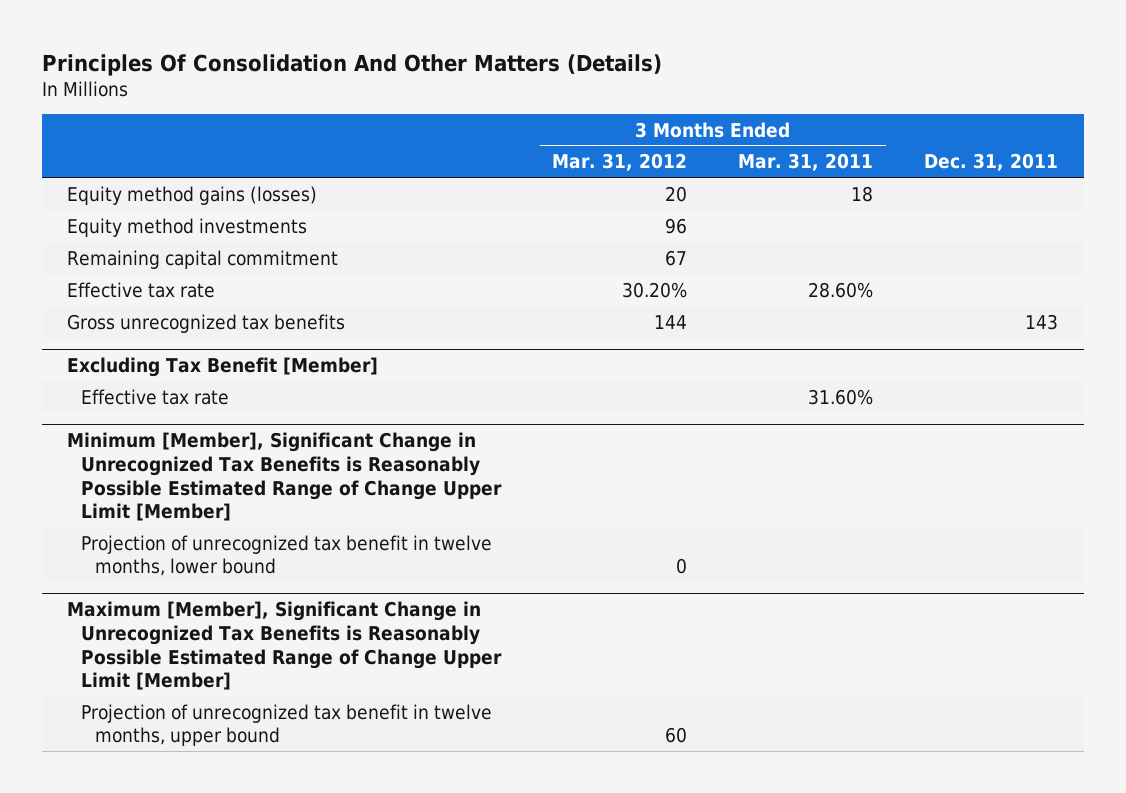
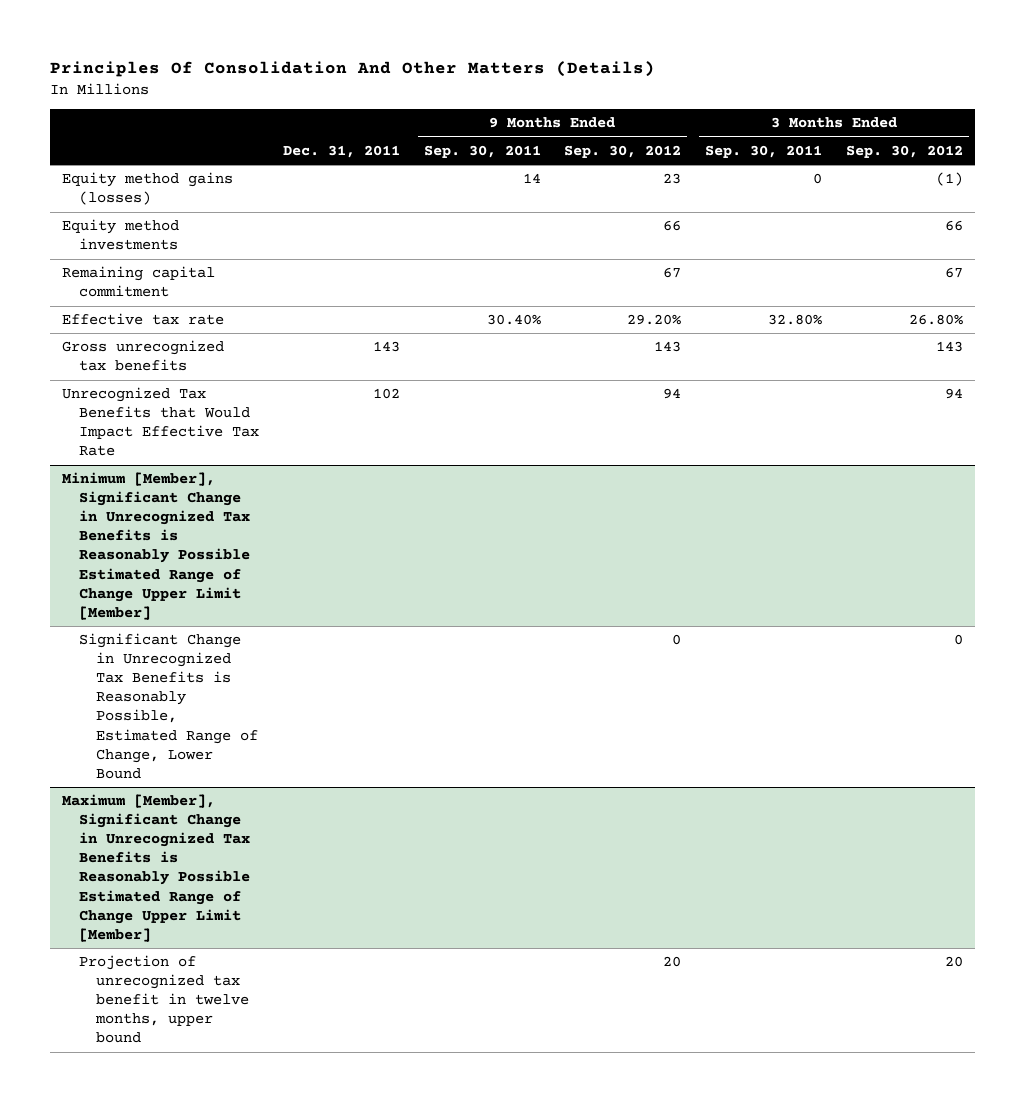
- | 3 Months Ended Mar. 31, 2012 | 3 Months Ended Mar. 31, 2011 | Dec. 31, 2011
+ | Dec. 31, 2011 | 9 Months Ended Sep. 30, 2011 | 9 Months Ended Sep. 30, 2012 | 3 Months Ended Sep. 30, 2011 | 3 Months Ended Sep. 30, 2012
- Excluding Tax Benefit [Member]
- Effective tax rate | | 31.60% |
+ Unrecognized Tax Benefits that Would Impact Effective Tax Rate | 102 | | 94 | | 94
@ Minimum [Member], Significant Change in Unrecognized Tax Benefits is Reasonably Possible Estimated Range of Change Upper Limit [Member]
- Projection of unrecognized tax benefit in twelve months, lower bound | 0 | |
+ Significant Change in Unrecognized Tax Benefits is Reasonably Possible, Estimated Range of Change, Lower Bound | | | 0 | | 0

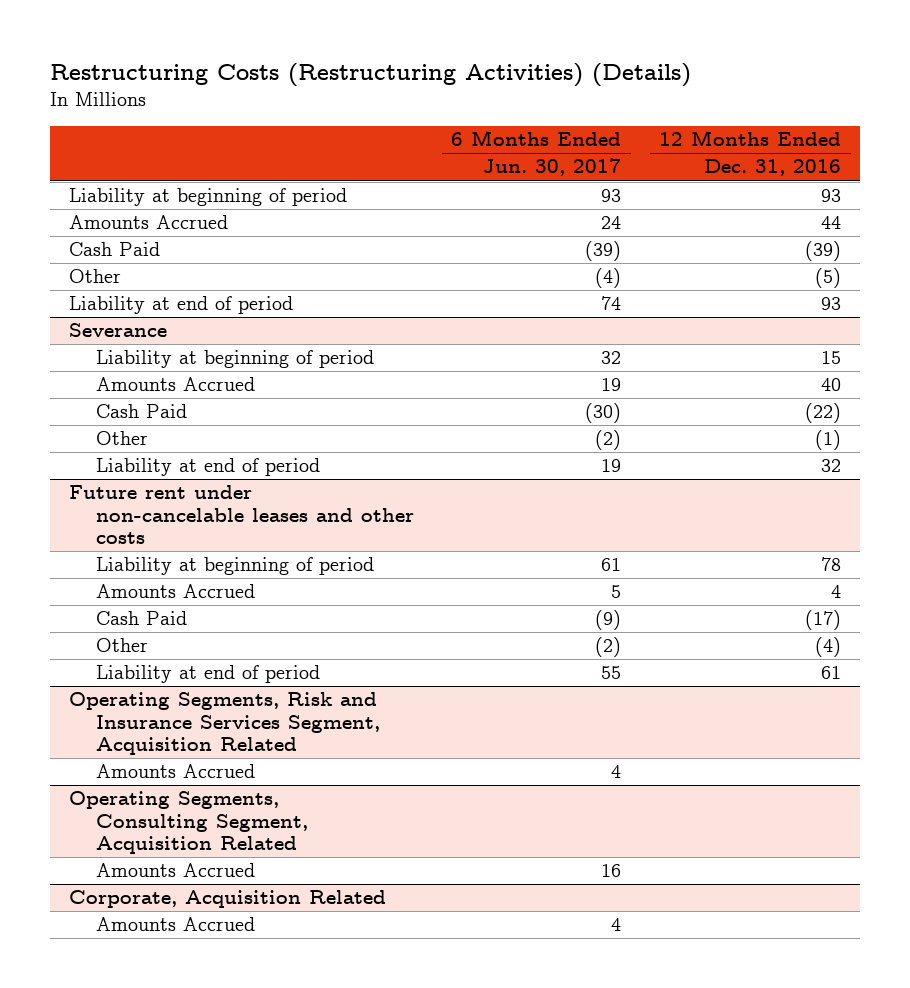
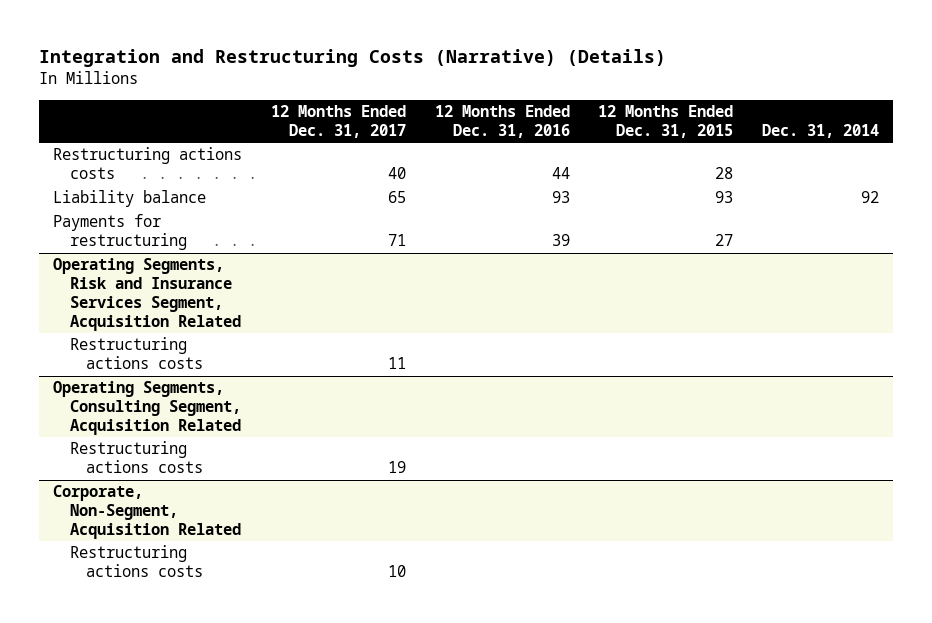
- Restructuring Costs (Restructuring Activities) (Details)
+ Integration and Restructuring Costs (Narrative) (Details)
- | 6 Months Ended Jun. 30, 2017 | 12 Months Ended Dec. 31, 2016
+ | 12 Months Ended Dec. 31, 2017 | 12 Months Ended Dec. 31, 2016 | 12 Months Ended Dec. 31, 2015 | Dec. 31, 2014
- Liability at beginning of period | 93 | 93
- Amounts Accrued | 24 | 44
- Cash Paid | (39) | (39)
- Other | (4) | (5)
- Liability at end of period | 74 | 93
- Severance
- Liability at beginning of period | 32 | 15
- Amounts Accrued | 19 | 40
- Cash Paid | (30) | (22)
- Other | (2) | (1)
- Liability at end of period | 19 | 32
- Future rent under non-cancelable leases and other costs
- Liability at beginning of period | 61 | 78
- Amounts Accrued | 5 | 4
- Cash Paid | (9) | (17)
- Other | (2) | (4)
- Liability at end of period | 55 | 61
+ Restructuring actions costs | 40 | 44 | 28 |
+ Liability balance | 65 | 93 | 93 | 92
+ Payments for restructuring | 71 | 39 | 27 |
@ Operating Segments, Risk and Insurance Services Segment, Acquisition Related
- Amounts Accrued | 4 |
+ Restructuring actions costs | 11 | | |
@ Operating Segments, Consulting Segment, Acquisition Related
- Amounts Accrued | 16 |
- Corporate, Acquisition Related
- Amounts Accrued | 4 |
@ Operating Segments, Consulting Segment, Acquisition Related
+ Restructuring actions costs | 19 | | |
+ Corporate, Non-Segment, Acquisition Related
+ Restructuring actions costs | 10 | | |

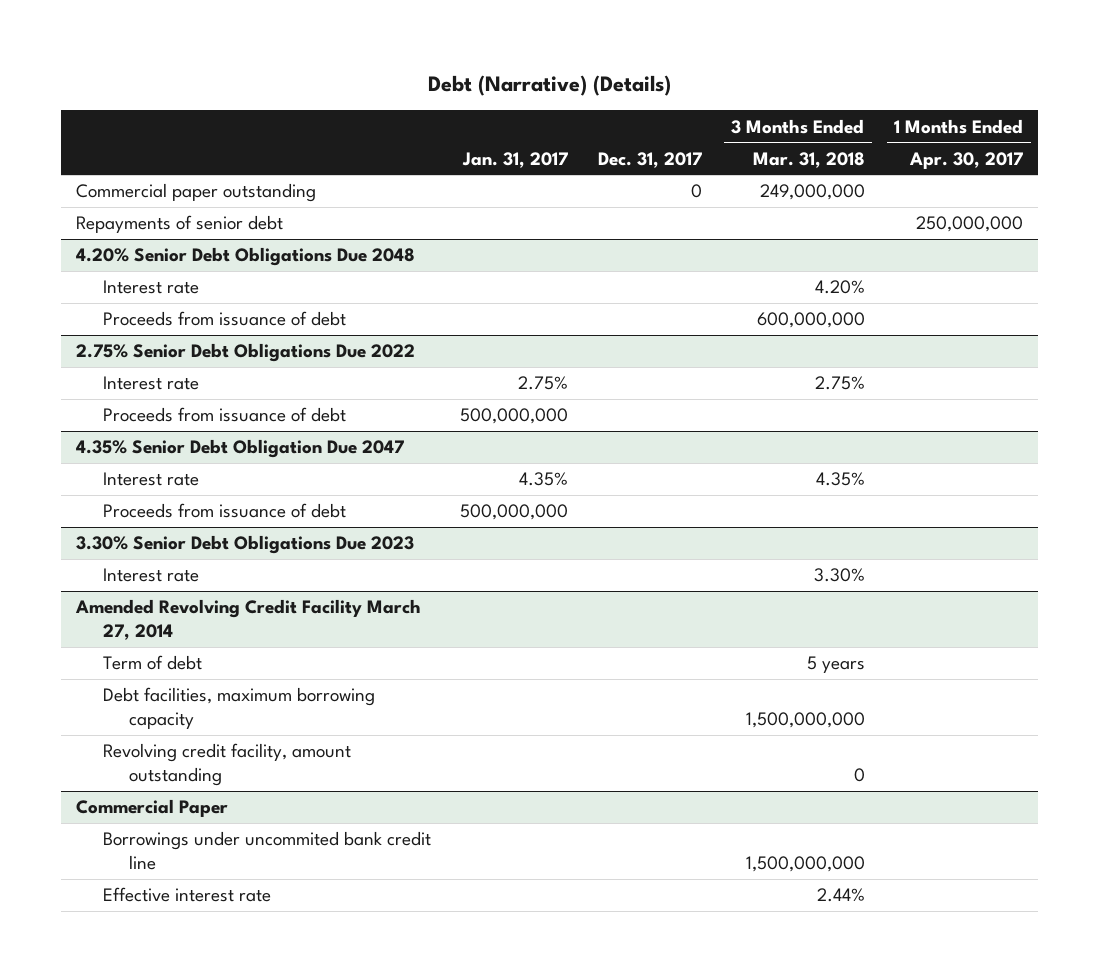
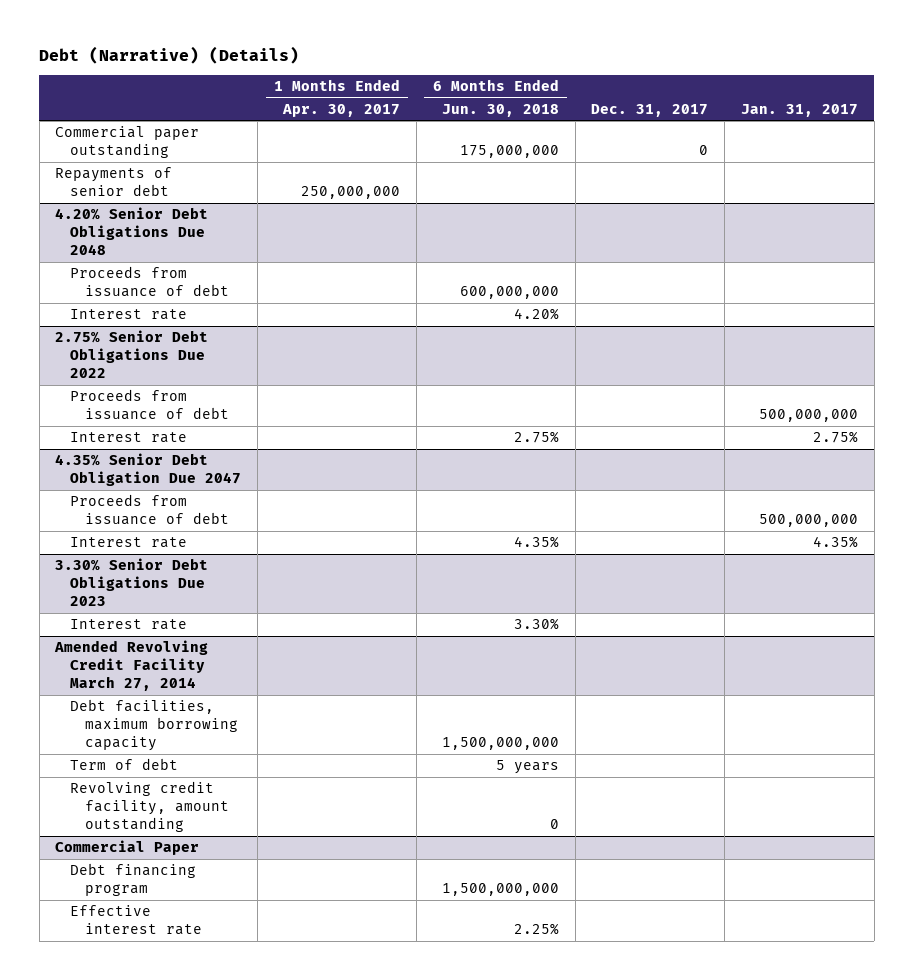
- | Jan. 31, 2017 | Dec. 31, 2017 | 3 Months Ended Mar. 31, 2018 | 1 Months Ended Apr. 30, 2017
+ | 1 Months Ended Apr. 30, 2017 | 6 Months Ended Jun. 30, 2018 | Dec. 31, 2017 | Jan. 31, 2017
@ 4.20% Senior Debt Obligations Due 2048
moved down: Interest rate | | 4.20% | |
@ 2.75% Senior Debt Obligations Due 2022
moved down: Interest rate | | 2.75% | | 2.75%
@ 4.35% Senior Debt Obligation Due 2047
moved down: Interest rate | | 4.35% | | 4.35%
@ Amended Revolving Credit Facility March 27, 2014
moved down: Term of debt | | 5 years | |
@ Commercial Paper
- Borrowings under uncommited bank credit line | | | 1,500,000,000 |
+ Debt financing program | | 1,500,000,000 | |

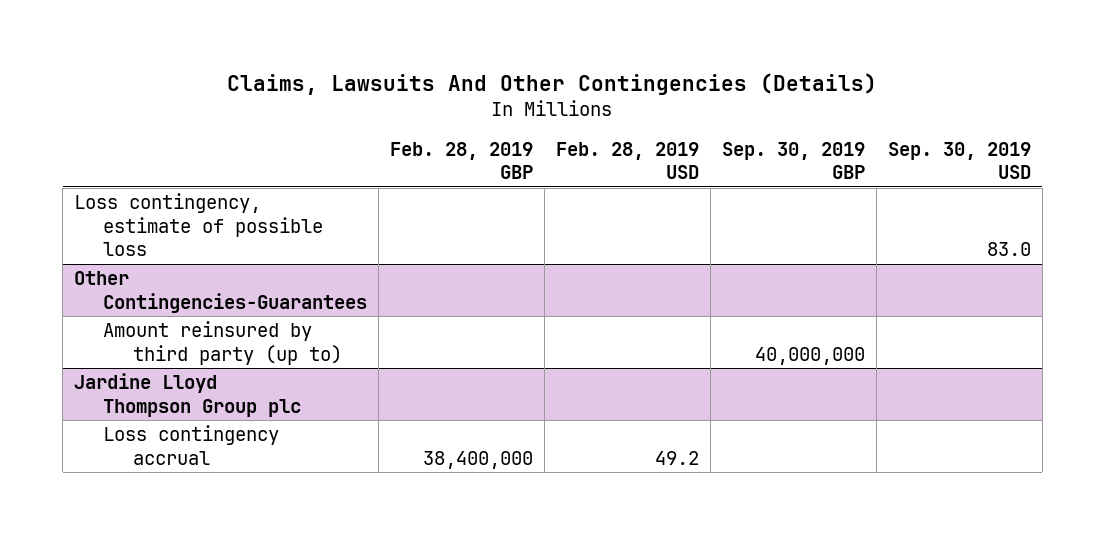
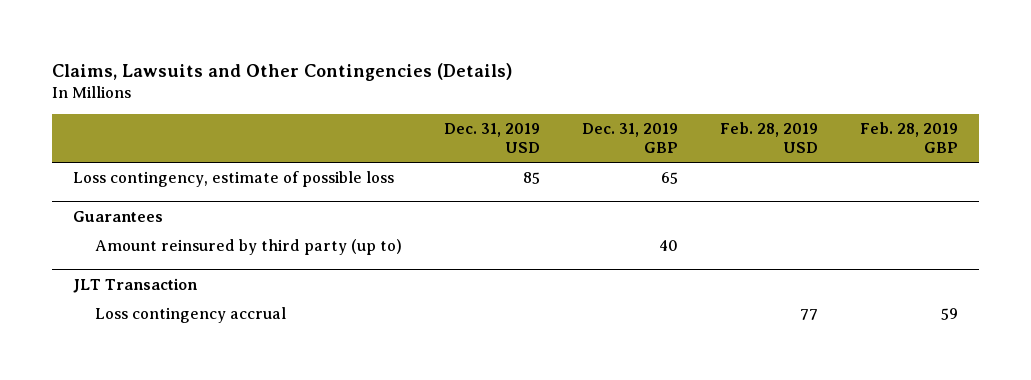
- Claims, Lawsuits And Other Contingencies (Details)
+ Claims, Lawsuits and Other Contingencies (Details)
- | Feb. 28, 2019 GBP | Feb. 28, 2019 USD | Sep. 30, 2019 GBP | Sep. 30, 2019 USD
+ | Dec. 31, 2019 USD | Dec. 31, 2019 GBP | Feb. 28, 2019 USD | Feb. 28, 2019 GBP
- Other Contingencies-Guarantees
+ Guarantees
- Jardine Lloyd Thompson Group plc
- Loss contingency accrual | 38,400,000 | 49.2 | |
+ JLT Transaction
+ Loss contingency accrual | | | 77 | 59

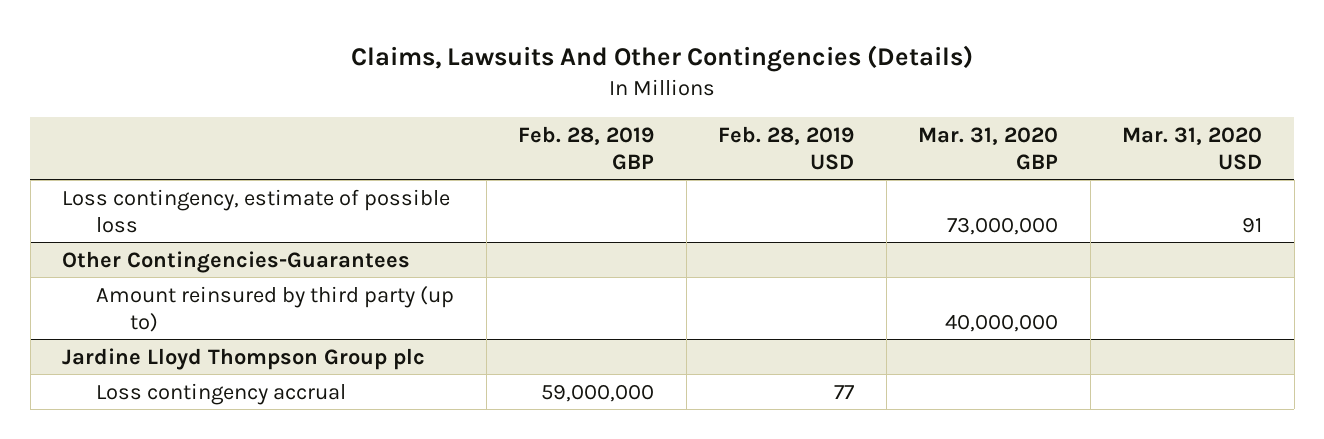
- Claims, Lawsuits and Other Contingencies (Details)
+ Claims, Lawsuits And Other Contingencies (Details)
- | Dec. 31, 2019 USD | Dec. 31, 2019 GBP | Feb. 28, 2019 USD | Feb. 28, 2019 GBP
+ | Feb. 28, 2019 GBP | Feb. 28, 2019 USD | Mar. 31, 2020 GBP | Mar. 31, 2020 USD
- Guarantees
+ Other Contingencies-Guarantees
- JLT Transaction
- Loss contingency accrual | | | 77 | 59
+ Jardine Lloyd Thompson Group plc
+ Loss contingency accrual | 59,000,000 | 77 | |

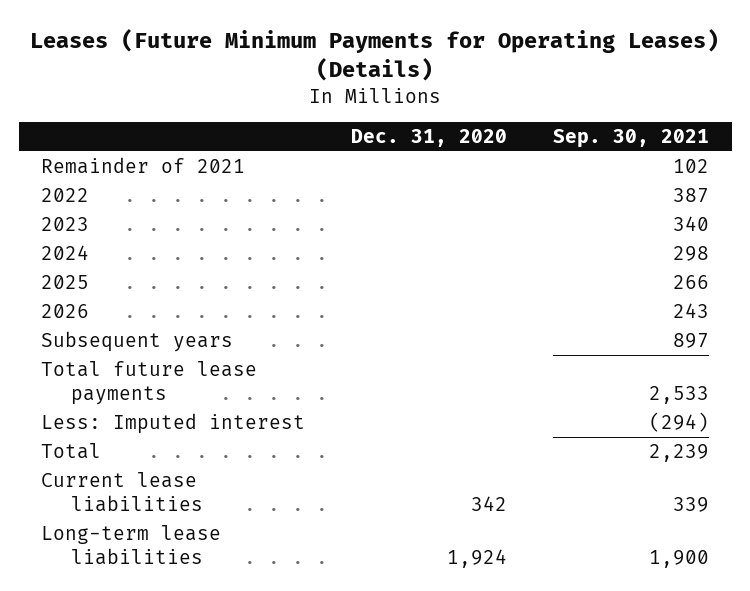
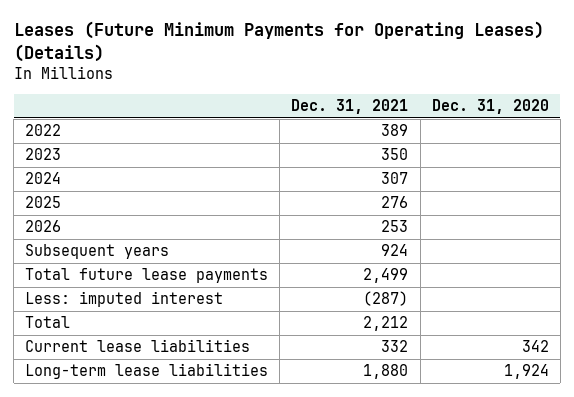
- | Dec. 31, 2020 | Sep. 30, 2021
+ | Dec. 31, 2021 | Dec. 31, 2020
- Remainder of 2021 | | 102
- Less: Imputed interest | | (294)
+ Less: imputed interest | (287) |

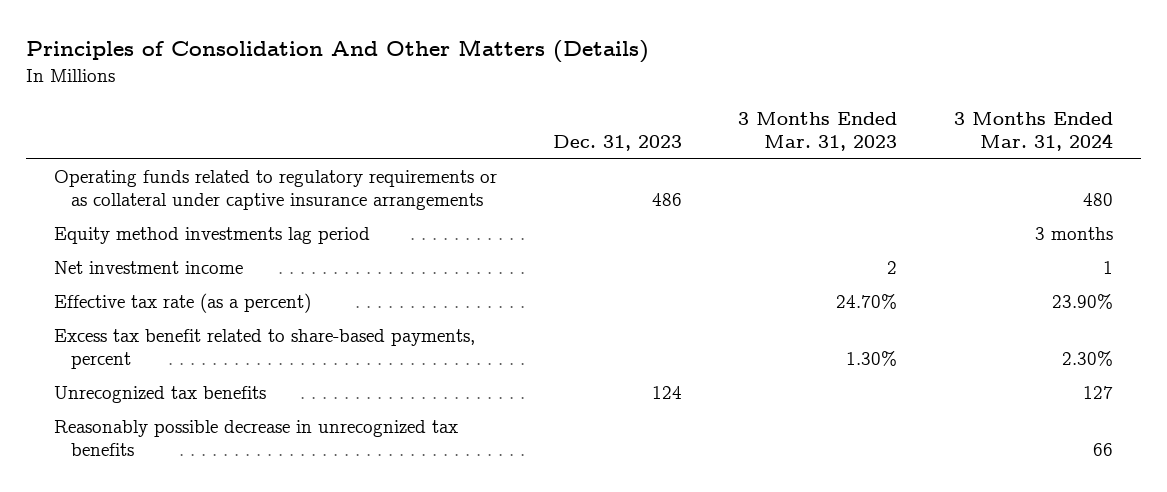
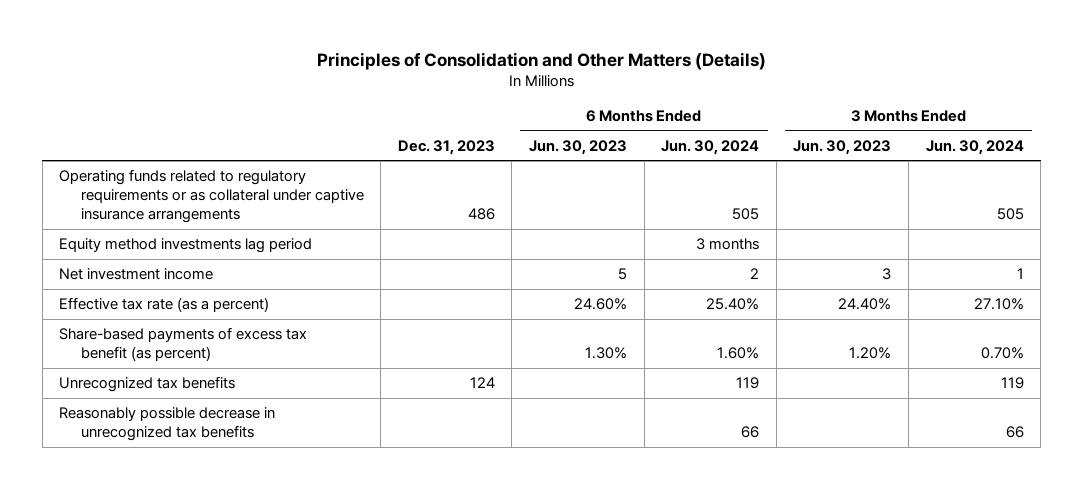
- Principles of Consolidation And Other Matters (Details)
+ Principles of Consolidation and Other Matters (Details)
- | Dec. 31, 2023 | 3 Months Ended Mar. 31, 2023 | 3 Months Ended Mar. 31, 2024
+ | Dec. 31, 2023 | 6 Months Ended Jun. 30, 2023 | 6 Months Ended Jun. 30, 2024 | 3 Months Ended Jun. 30, 2023 | 3 Months Ended Jun. 30, 2024
- Excess tax benefit related to share-based payments, percent | | 1.30% | 2.30%
+ Share-based payments of excess tax benefit (as percent) | | 1.30% | 1.60% | 1.20% | 0.70%

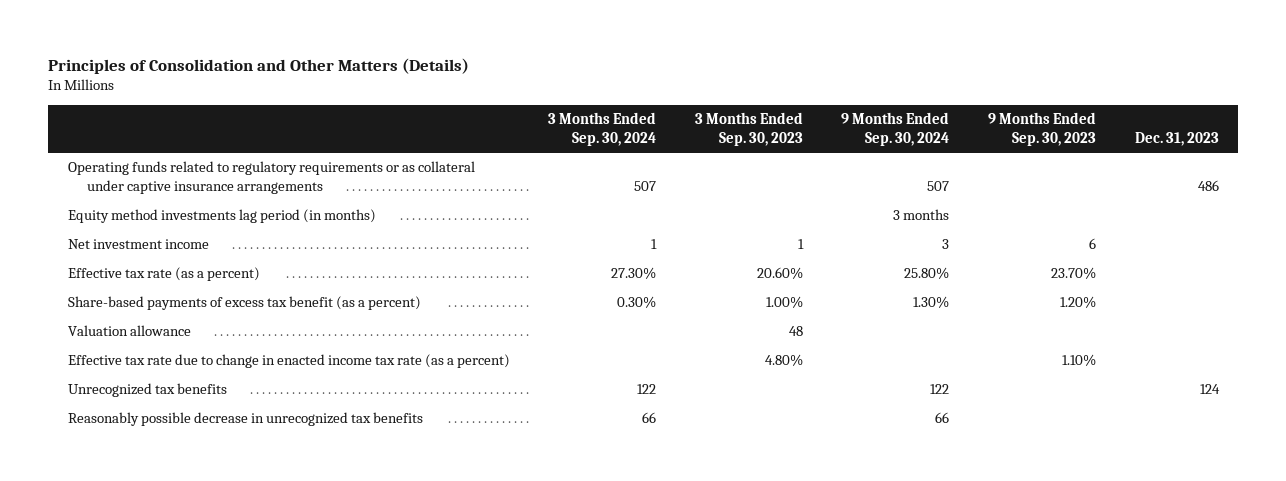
- | Dec. 31, 2023 | 6 Months Ended Jun. 30, 2023 | 6 Months Ended Jun. 30, 2024 | 3 Months Ended Jun. 30, 2023 | 3 Months Ended Jun. 30, 2024
+ | 3 Months Ended Sep. 30, 2024 | 3 Months Ended Sep. 30, 2023 | 9 Months Ended Sep. 30, 2024 | 9 Months Ended Sep. 30, 2023 | Dec. 31, 2023
- Equity method investments lag period | | | 3 months | |
+ Equity method investments lag period (in months) | | | 3 months | |
- Share-based payments of excess tax benefit (as percent) | | 1.30% | 1.60% | 1.20% | 0.70%
+ Share-based payments of excess tax benefit (as a percent) | 0.30% | 1.00% | 1.30% | 1.20% |
+ Valuation allowance | | 48 | | |
+ Effective tax rate due to change in enacted income tax rate (as a percent) | | 4.80% | | 1.10% |

